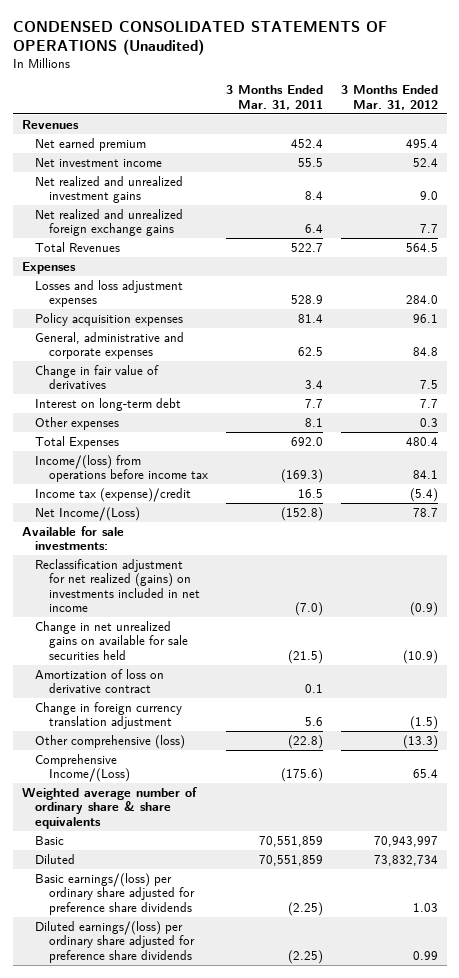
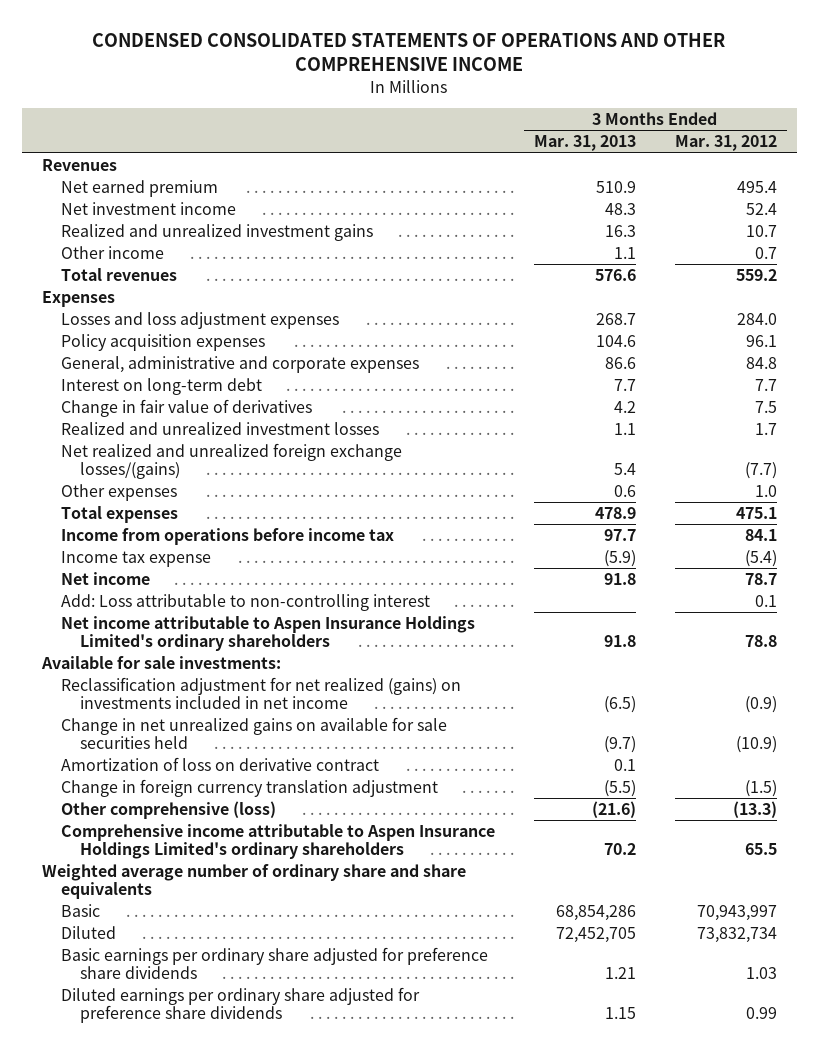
- CONDENSED CONSOLIDATED STATEMENTS OF OPERATIONS (Unaudited)
+ CONDENSED CONSOLIDATED STATEMENTS OF OPERATIONS AND OTHER COMPREHENSIVE INCOME
- | 3 Months Ended Mar. 31, 2011 | 3 Months Ended Mar. 31, 2012
+ | 3 Months Ended Mar. 31, 2013 | 3 Months Ended Mar. 31, 2012
- Net realized and unrealized investment gains | 8.4 | 9.0
- Net realized and unrealized foreign exchange gains | 6.4 | 7.7
- Total Revenues | 522.7 | 564.5
+ Realized and unrealized investment gains | 16.3 | 10.7
+ Other income | 1.1 | 0.7
+ Total revenues | 576.6 | 559.2
- Other expenses | 8.1 | 0.3
- Total Expenses | 692.0 | 480.4
- Income/(loss) from operations before income tax | (169.3) | 84.1
- Income tax (expense)/credit | 16.5 | (5.4)
- Net Income/(Loss) | (152.8) | 78.7
moved down: Change in fair value of derivatives | 4.2 | 7.5
+ Realized and unrealized investment losses | 1.1 | 1.7
+ Net realized and unrealized foreign exchange losses/(gains) | 5.4 | (7.7)
+ Other expenses | 0.6 | 1.0
+ Total expenses | 478.9 | 475.1
+ Income from operations before income tax | 97.7 | 84.1
+ Income tax expense | (5.9) | (5.4)
+ Net income | 91.8 | 78.7
+ Add: Loss attributable to non-controlling interest | | 0.1
+ Net income attributable to Aspen Insurance Holdings Limited's ordinary shareholders | 91.8 | 78.8
- Comprehensive Income/(Loss) | (175.6) | 65.4
- Weighted average number of ordinary share & share equivalents
+ Comprehensive income attributable to Aspen Insurance Holdings Limited's ordinary shareholders | 70.2 | 65.5
+ Weighted average number of ordinary share and share equivalents
- Basic earnings/(loss) per ordinary share adjusted for preference share dividends | (2.25) | 1.03
- Diluted earnings/(loss) per ordinary share adjusted for preference share dividends | (2.25) | 0.99
+ Basic earnings per ordinary share adjusted for preference share dividends | 1.21 | 1.03
+ Diluted earnings per ordinary share adjusted for preference share dividends | 1.15 | 0.99

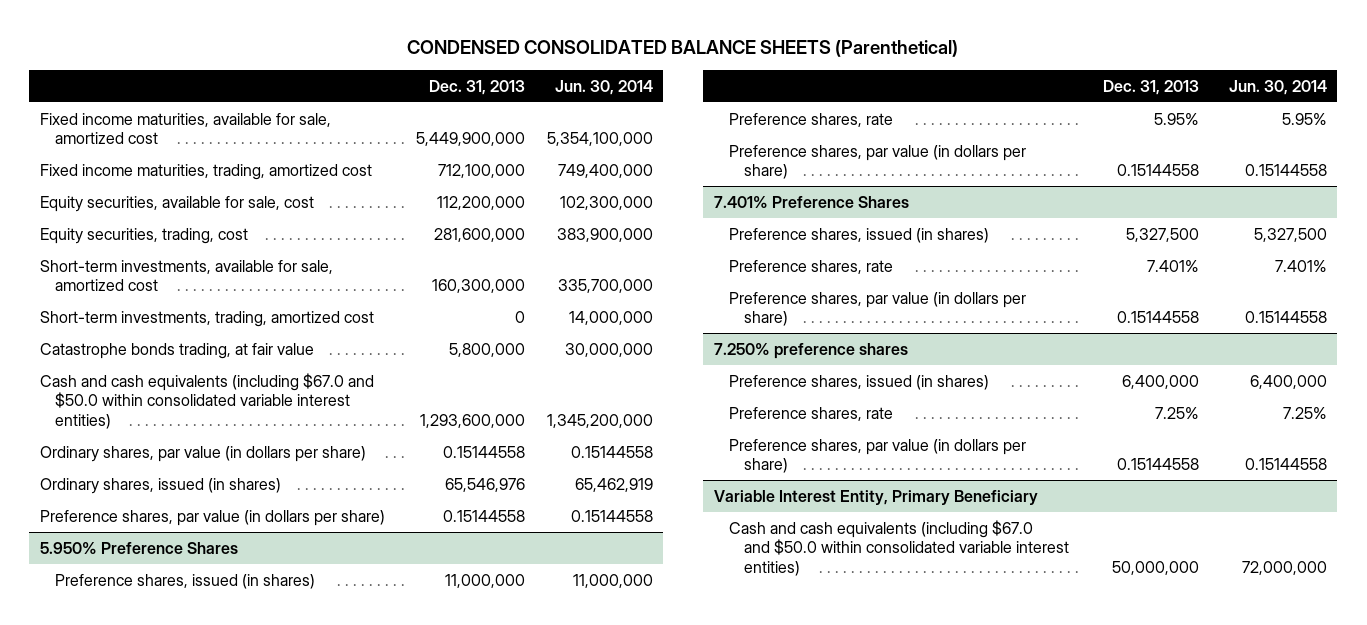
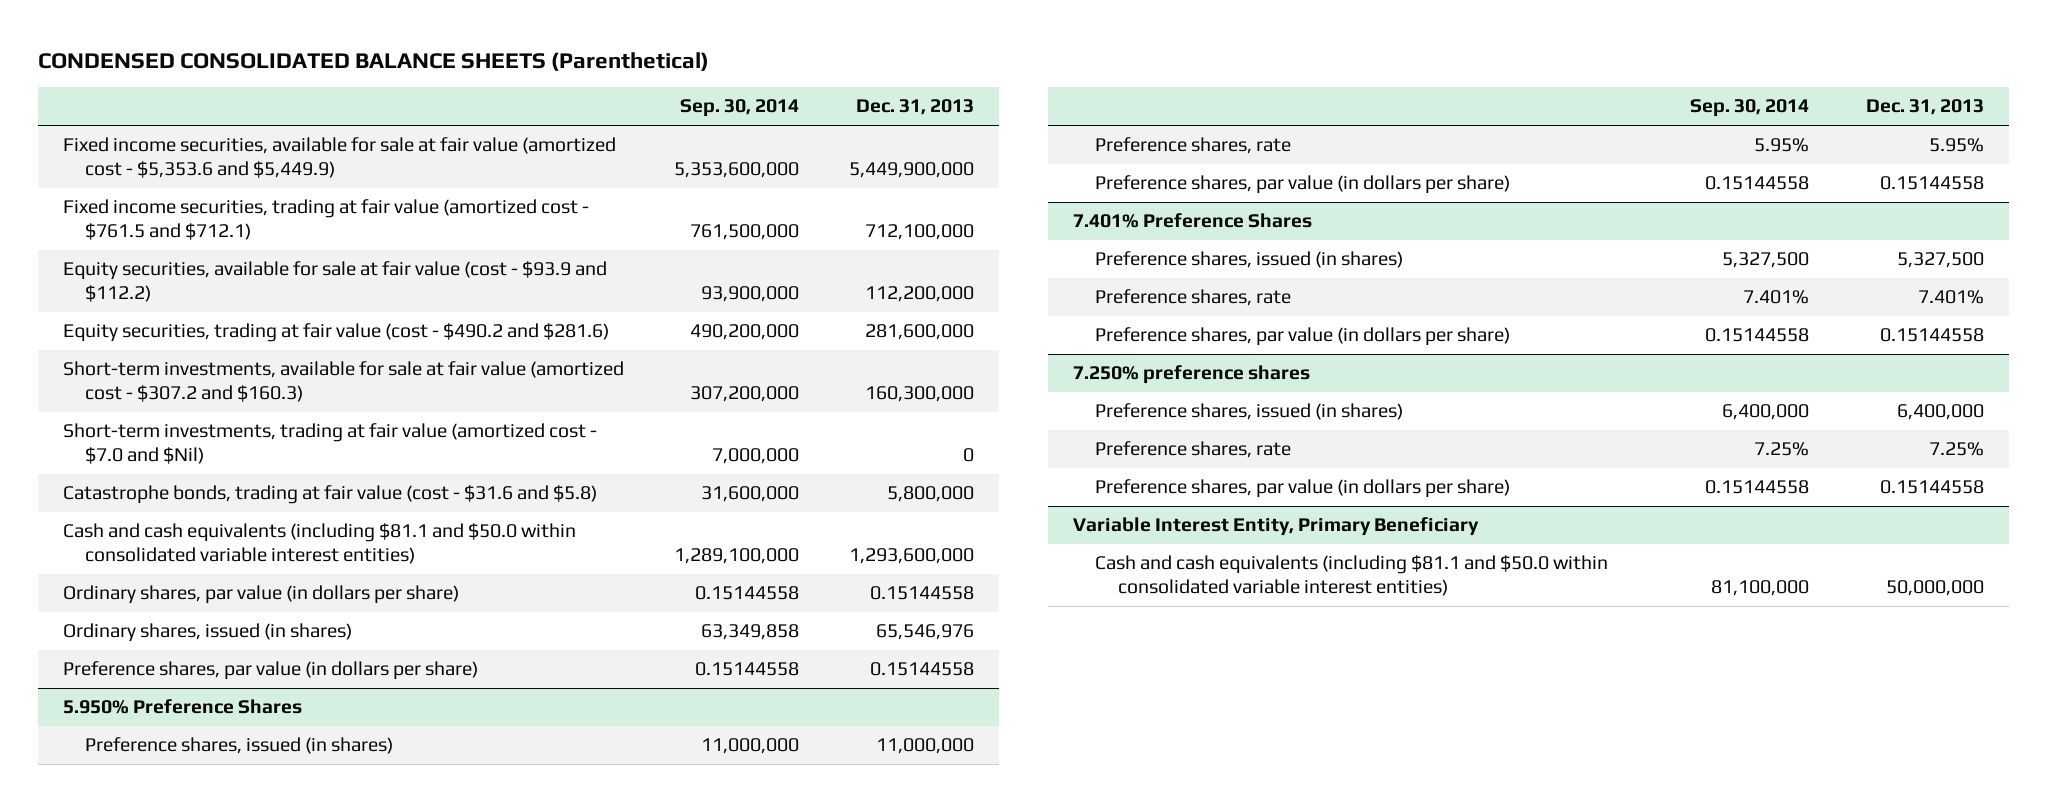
- | Dec. 31, 2013 | Jun. 30, 2014
+ | Sep. 30, 2014 | Dec. 31, 2013
- Fixed income maturities, available for sale, amortized cost | 5,449,900,000 | 5,354,100,000
- Fixed income maturities, trading, amortized cost | 712,100,000 | 749,400,000
- Equity securities, available for sale, cost | 112,200,000 | 102,300,000
- Equity securities, trading, cost | 281,600,000 | 383,900,000
- Short-term investments, available for sale, amortized cost | 160,300,000 | 335,700,000
- Short-term investments, trading, amortized cost | 0 | 14,000,000
- Catastrophe bonds trading, at fair value | 5,800,000 | 30,000,000
- Cash and cash equivalents (including $67.0 and $50.0 within consolidated variable interest entities) | 1,293,600,000 | 1,345,200,000
+ Fixed income securities, available for sale at fair value (amortized cost - $5,353.6 and $5,449.9) | 5,353,600,000 | 5,449,900,000
+ Fixed income securities, trading at fair value (amortized cost - $761.5 and $712.1) | 761,500,000 | 712,100,000
+ Equity securities, available for sale at fair value (cost - $93.9 and $112.2) | 93,900,000 | 112,200,000
+ Equity securities, trading at fair value (cost - $490.2 and $281.6) | 490,200,000 | 281,600,000
+ Short-term investments, available for sale at fair value (amortized cost - $307.2 and $160.3) | 307,200,000 | 160,300,000
+ Short-term investments, trading at fair value (amortized cost - $7.0 and $Nil) | 7,000,000 | 0
+ Catastrophe bonds, trading at fair value (cost - $31.6 and $5.8) | 31,600,000 | 5,800,000
+ Cash and cash equivalents (including $81.1 and $50.0 within consolidated variable interest entities) | 1,289,100,000 | 1,293,600,000
@ Variable Interest Entity, Primary Beneficiary
- Cash and cash equivalents (including $67.0 and $50.0 within consolidated variable interest entities) | 50,000,000 | 72,000,000
+ Cash and cash equivalents (including $81.1 and $50.0 within consolidated variable interest entities) | 81,100,000 | 50,000,000

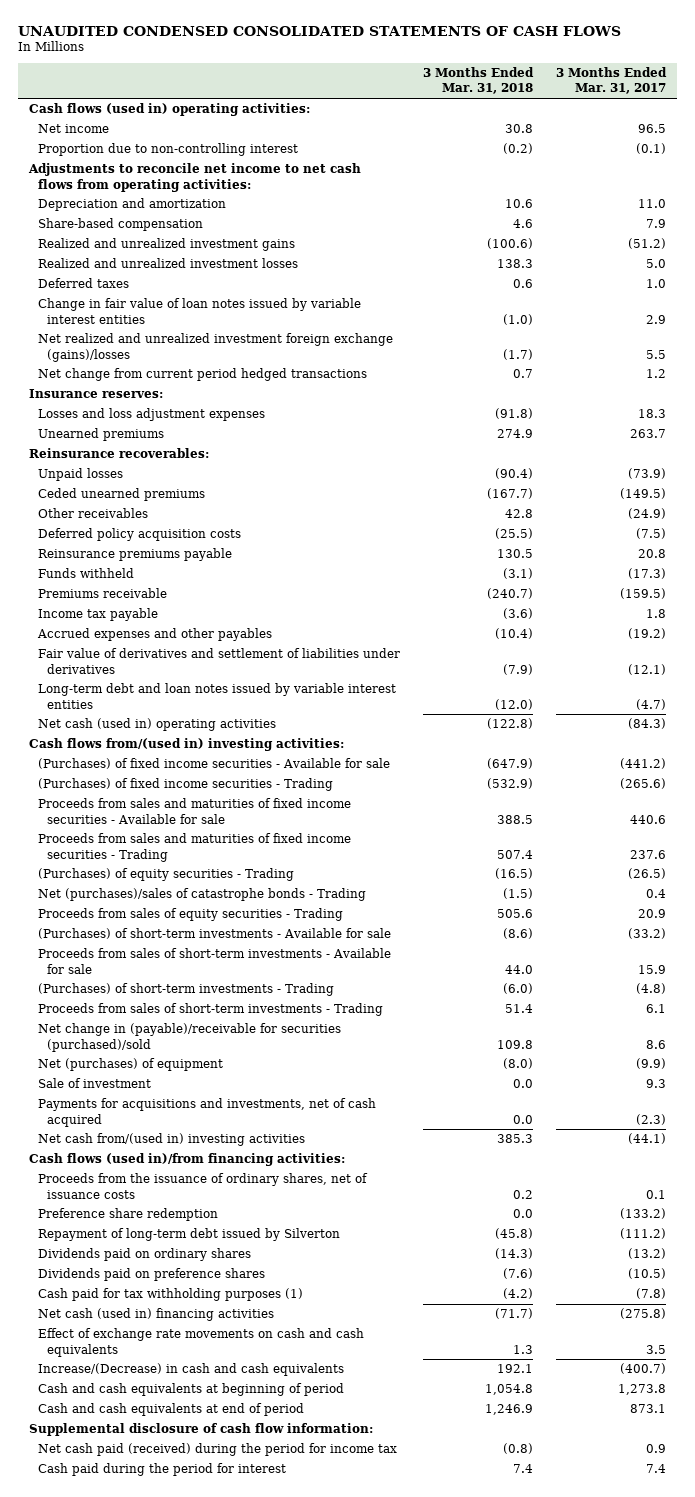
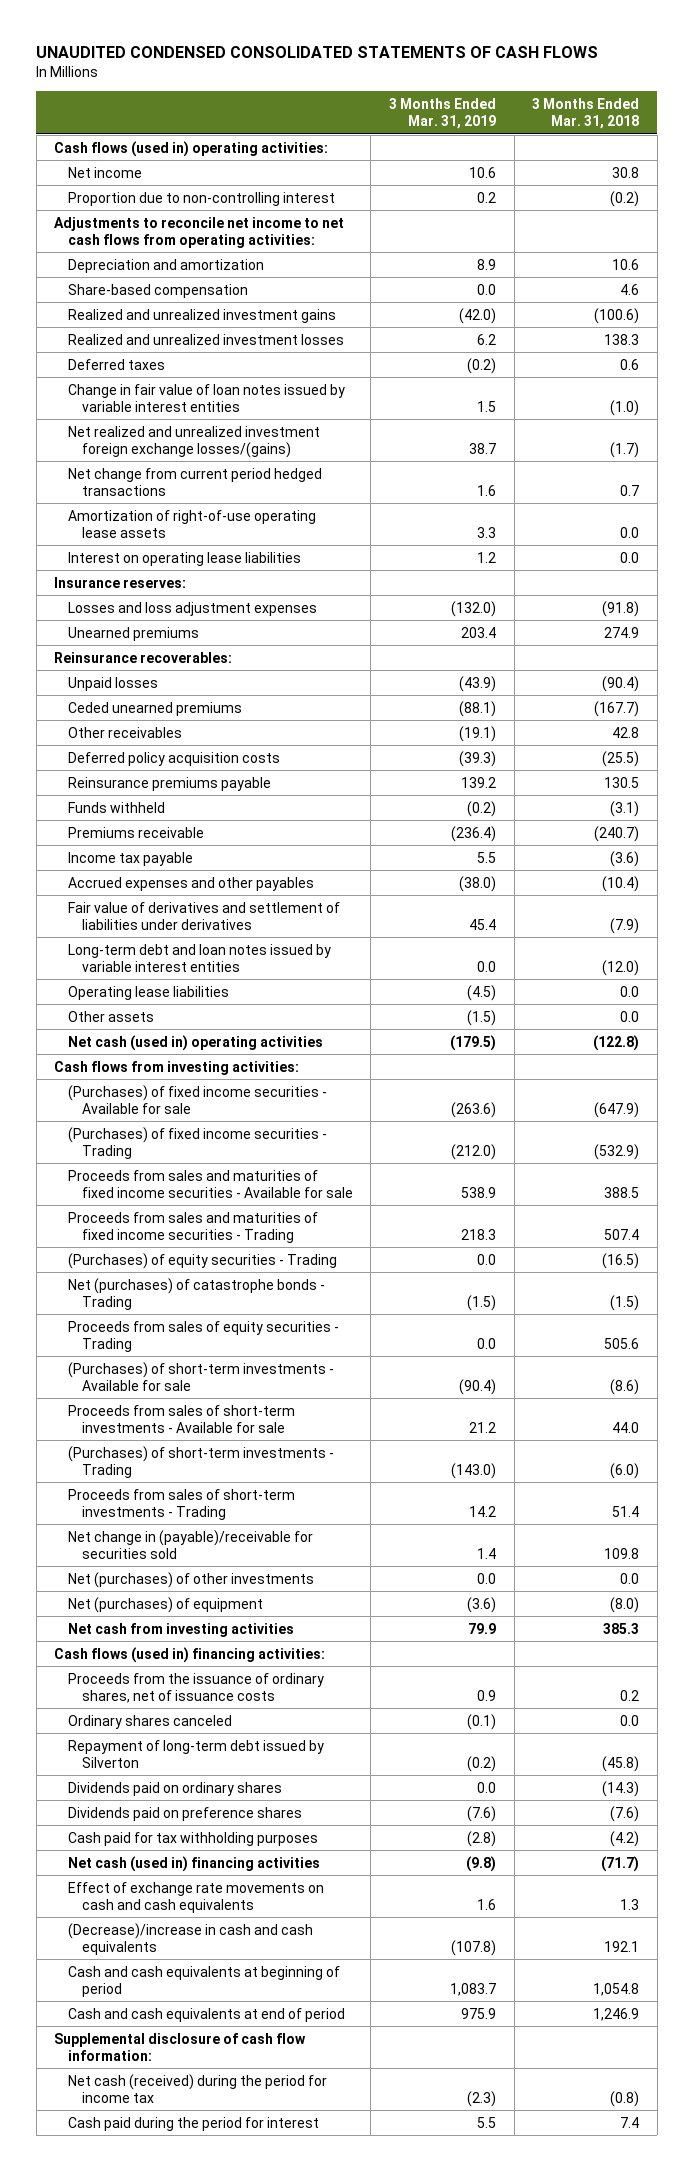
- | 3 Months Ended Mar. 31, 2018 | 3 Months Ended Mar. 31, 2017
+ | 3 Months Ended Mar. 31, 2019 | 3 Months Ended Mar. 31, 2018
- Net realized and unrealized investment foreign exchange (gains)/losses | (1.7) | 5.5
+ Net realized and unrealized investment foreign exchange losses/(gains) | 38.7 | (1.7)
+ Amortization of right-of-use operating lease assets | 3.3 | 0.0
+ Interest on operating lease liabilities | 1.2 | 0.0
+ Operating lease liabilities | (4.5) | 0.0
+ Other assets | (1.5) | 0.0
- Cash flows from/(used in) investing activities:
+ Cash flows from investing activities:
- Net (purchases)/sales of catastrophe bonds - Trading | (1.5) | 0.4
+ Net (purchases) of catastrophe bonds - Trading | (1.5) | (1.5)
- Net change in (payable)/receivable for securities (purchased)/sold | 109.8 | 8.6
+ Net change in (payable)/receivable for securities sold | 1.4 | 109.8
+ Net (purchases) of other investments | 0.0 | 0.0
- Sale of investment | 0.0 | 9.3
- Payments for acquisitions and investments, net of cash acquired | 0.0 | (2.3)
- Net cash from/(used in) investing activities | 385.3 | (44.1)
- Cash flows (used in)/from financing activities:
+ Net cash from investing activities | 79.9 | 385.3
+ Cash flows (used in) financing activities:
- Preference share redemption | 0.0 | (133.2)
+ Ordinary shares canceled | (0.1) | 0.0
- Cash paid for tax withholding purposes (1) | (4.2) | (7.8)
+ Cash paid for tax withholding purposes | (2.8) | (4.2)
- Increase/(Decrease) in cash and cash equivalents | 192.1 | (400.7)
+ (Decrease)/increase in cash and cash equivalents | (107.8) | 192.1
- Net cash paid (received) during the period for income tax | (0.8) | 0.9
+ Net cash (received) during the period for income tax | (2.3) | (0.8)

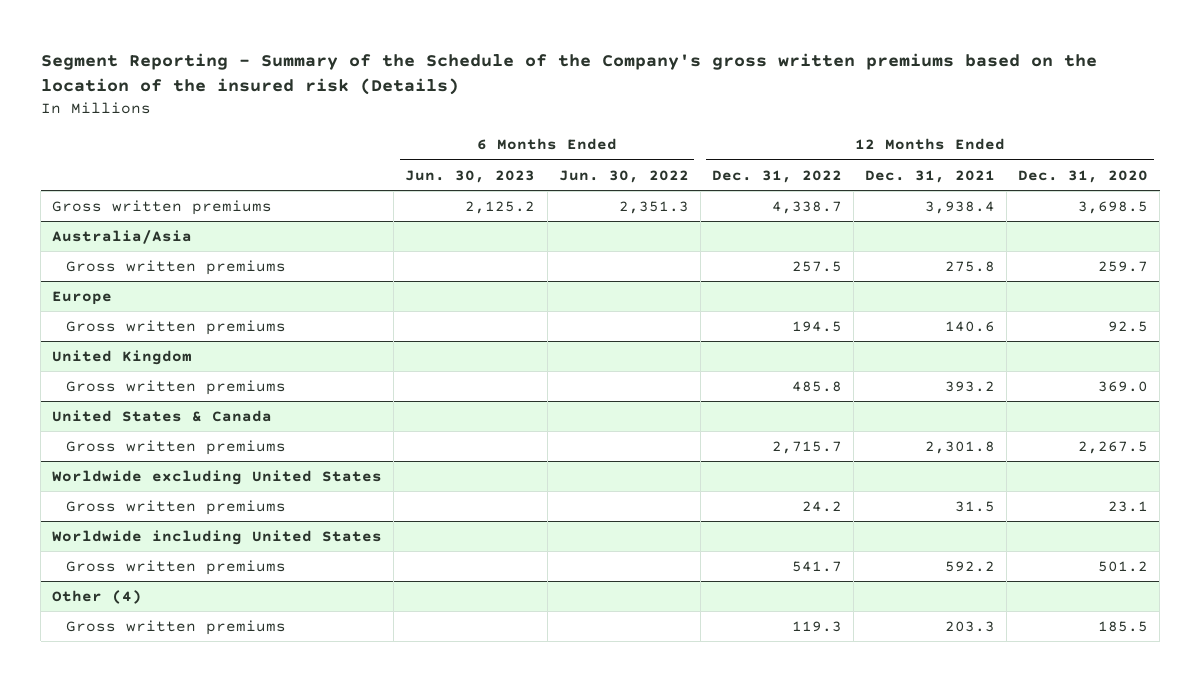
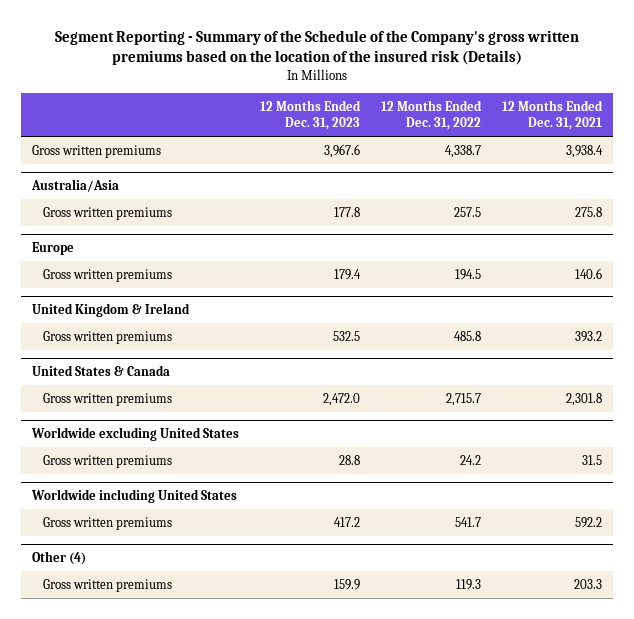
- | 6 Months Ended Jun. 30, 2023 | 6 Months Ended Jun. 30, 2022 | 12 Months Ended Dec. 31, 2022 | 12 Months Ended Dec. 31, 2021 | 12 Months Ended Dec. 31, 2020
+ | 12 Months Ended Dec. 31, 2023 | 12 Months Ended Dec. 31, 2022 | 12 Months Ended Dec. 31, 2021
- United Kingdom
+ United Kingdom & Ireland

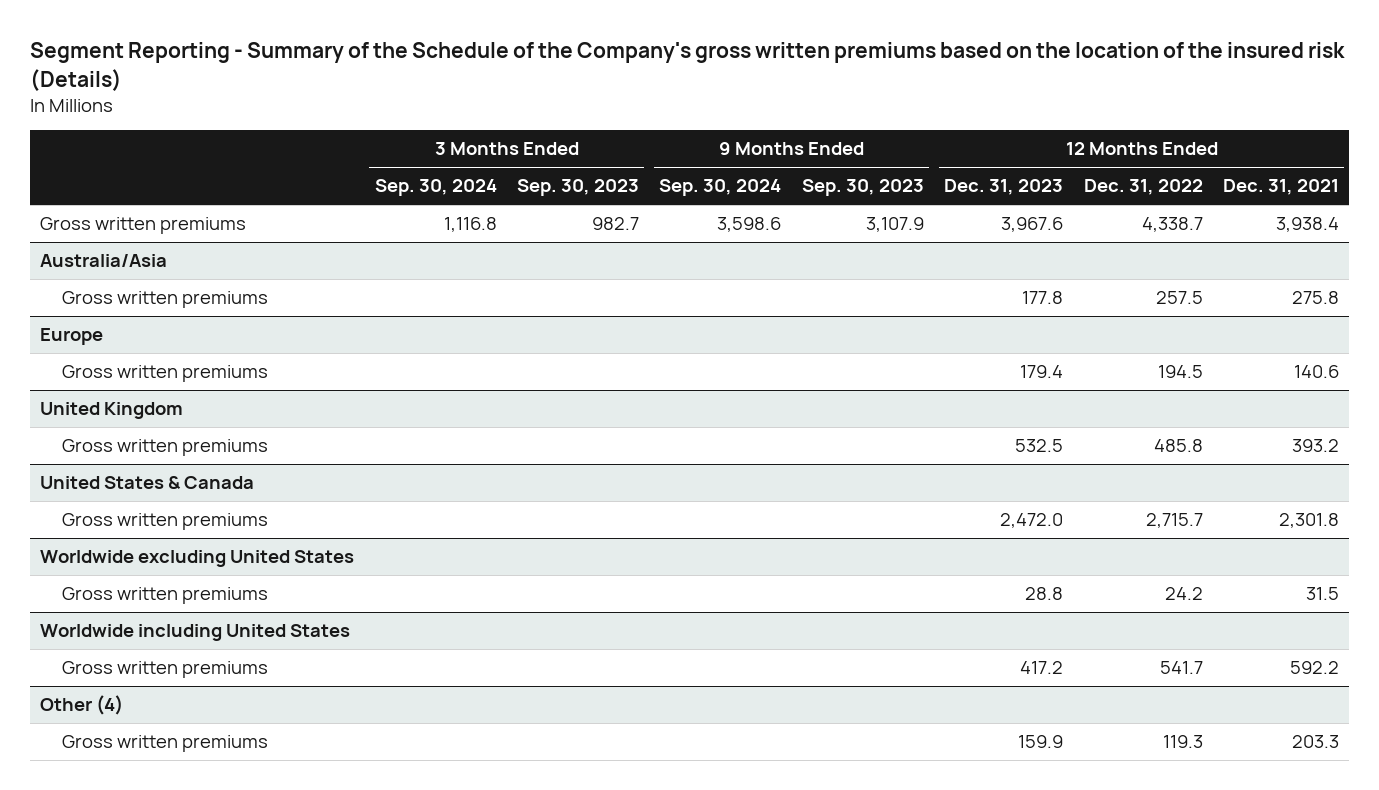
- | 12 Months Ended Dec. 31, 2023 | 12 Months Ended Dec. 31, 2022 | 12 Months Ended Dec. 31, 2021
+ | 3 Months Ended Sep. 30, 2024 | 3 Months Ended Sep. 30, 2023 | 9 Months Ended Sep. 30, 2024 | 9 Months Ended Sep. 30, 2023 | 12 Months Ended Dec. 31, 2023 | 12 Months Ended Dec. 31, 2022 | 12 Months Ended Dec. 31, 2021
- United Kingdom & Ireland
+ United Kingdom

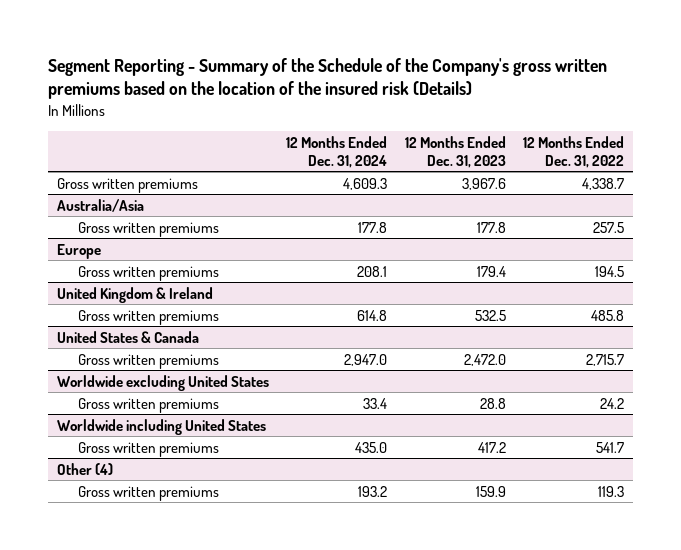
- | 3 Months Ended Sep. 30, 2024 | 3 Months Ended Sep. 30, 2023 | 9 Months Ended Sep. 30, 2024 | 9 Months Ended Sep. 30, 2023 | 12 Months Ended Dec. 31, 2023 | 12 Months Ended Dec. 31, 2022 | 12 Months Ended Dec. 31, 2021
+ | 12 Months Ended Dec. 31, 2024 | 12 Months Ended Dec. 31, 2023 | 12 Months Ended Dec. 31, 2022
- United Kingdom
+ United Kingdom & Ireland

